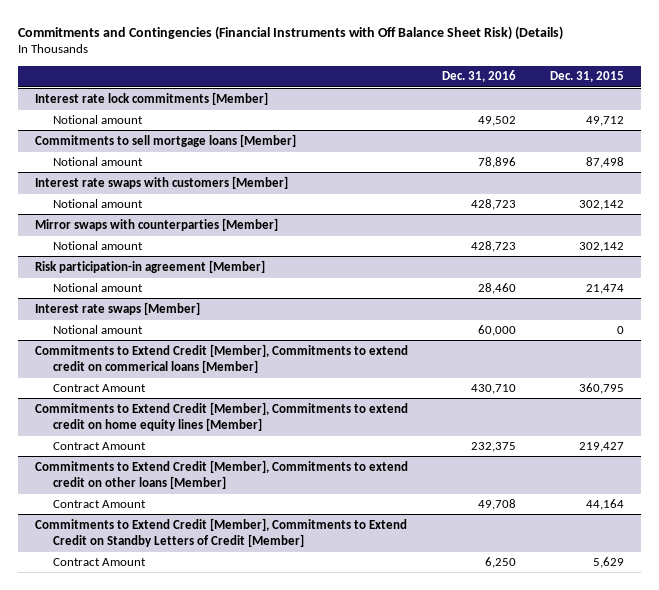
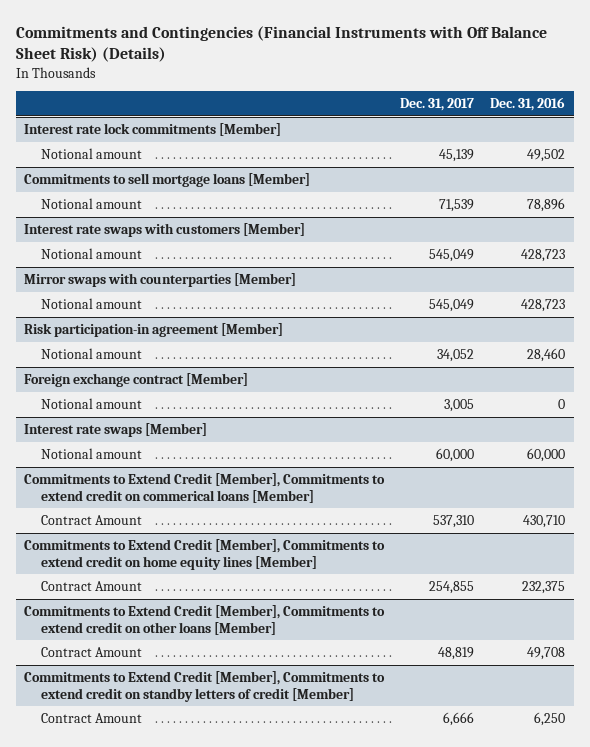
- | Dec. 31, 2016 | Dec. 31, 2015
+ | Dec. 31, 2017 | Dec. 31, 2016
+ Foreign exchange contract [Member]
+ Notional amount | 3,005 | 0
- Commitments to Extend Credit [Member], Commitments to Extend Credit on Standby Letters of Credit [Member]
+ Commitments to Extend Credit [Member], Commitments to extend credit on standby letters of credit [Member]

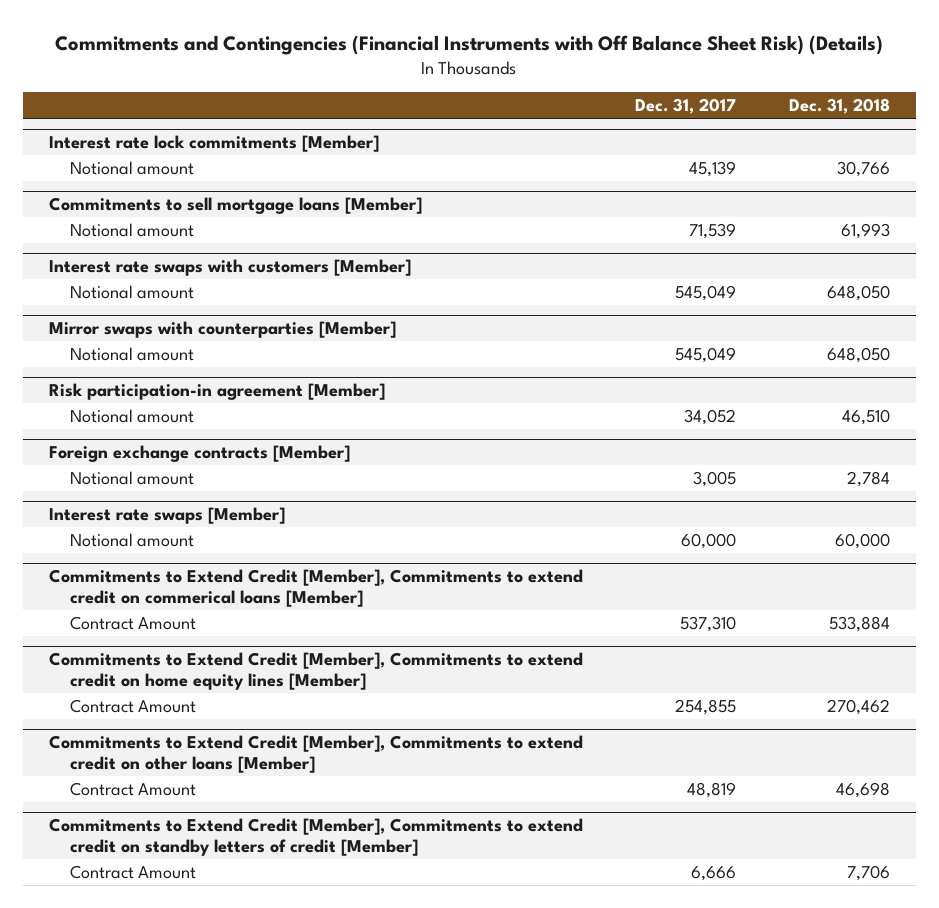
- | Dec. 31, 2017 | Dec. 31, 2016
+ | Dec. 31, 2017 | Dec. 31, 2018
- Foreign exchange contract [Member]
+ Foreign exchange contracts [Member]

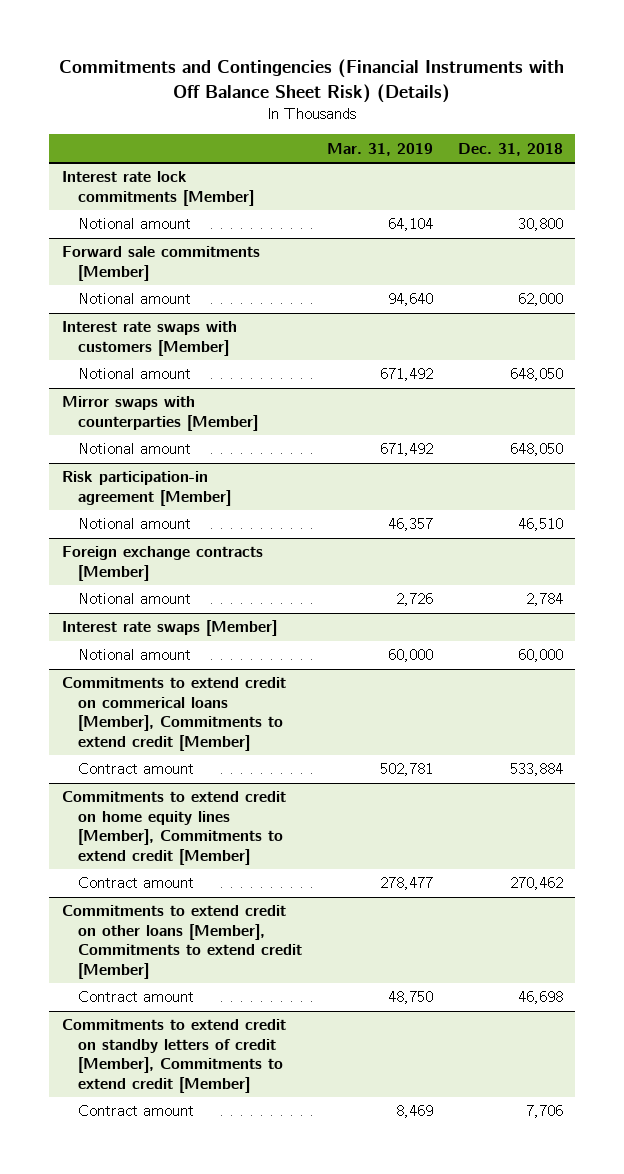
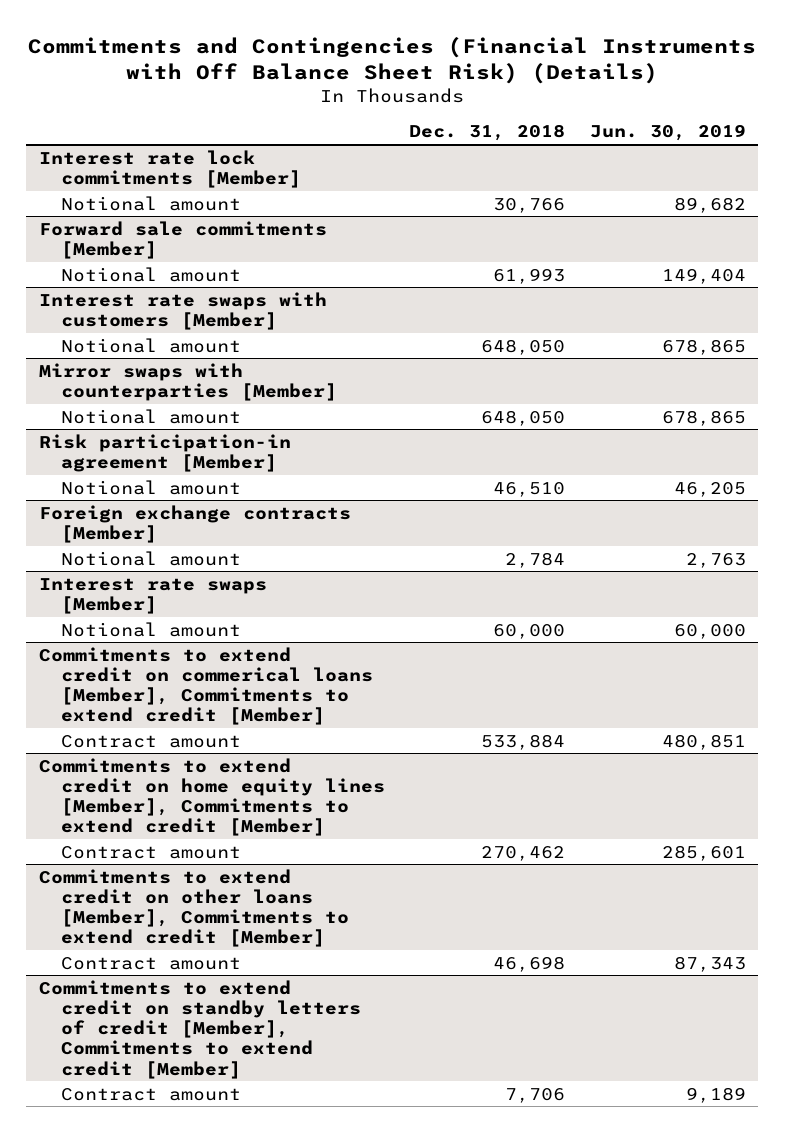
- | Mar. 31, 2019 | Dec. 31, 2018
+ | Dec. 31, 2018 | Jun. 30, 2019
@ Interest rate lock commitments [Member]
- Notional amount | 64,104 | 30,800
+ Notional amount | 30,766 | 89,682
@ Forward sale commitments [Member]
- Notional amount | 94,640 | 62,000
+ Notional amount | 61,993 | 149,404

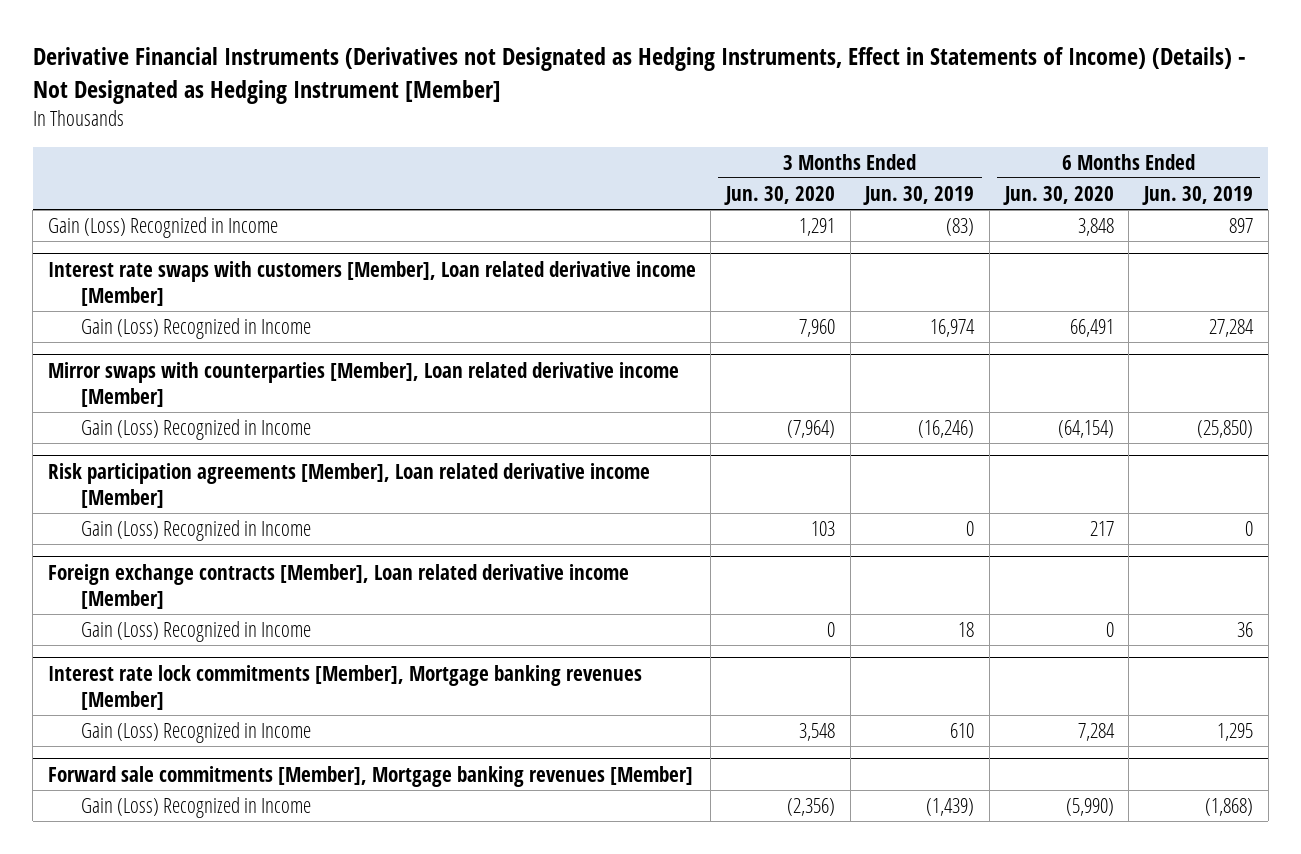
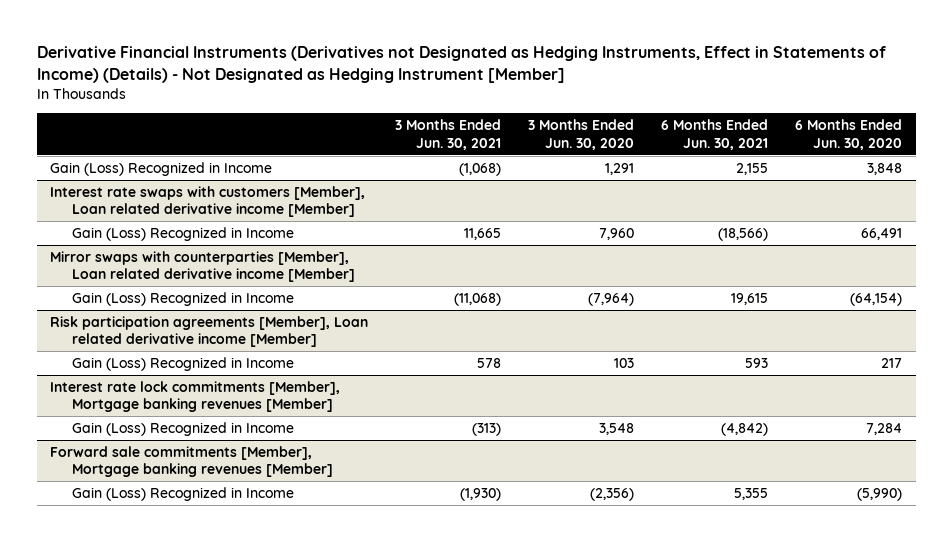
- | 3 Months Ended Jun. 30, 2020 | 3 Months Ended Jun. 30, 2019 | 6 Months Ended Jun. 30, 2020 | 6 Months Ended Jun. 30, 2019
+ | 3 Months Ended Jun. 30, 2021 | 3 Months Ended Jun. 30, 2020 | 6 Months Ended Jun. 30, 2021 | 6 Months Ended Jun. 30, 2020
- Foreign exchange contracts [Member], Loan related derivative income [Member]
- Gain (Loss) Recognized in Income | 0 | 18 | 0 | 36

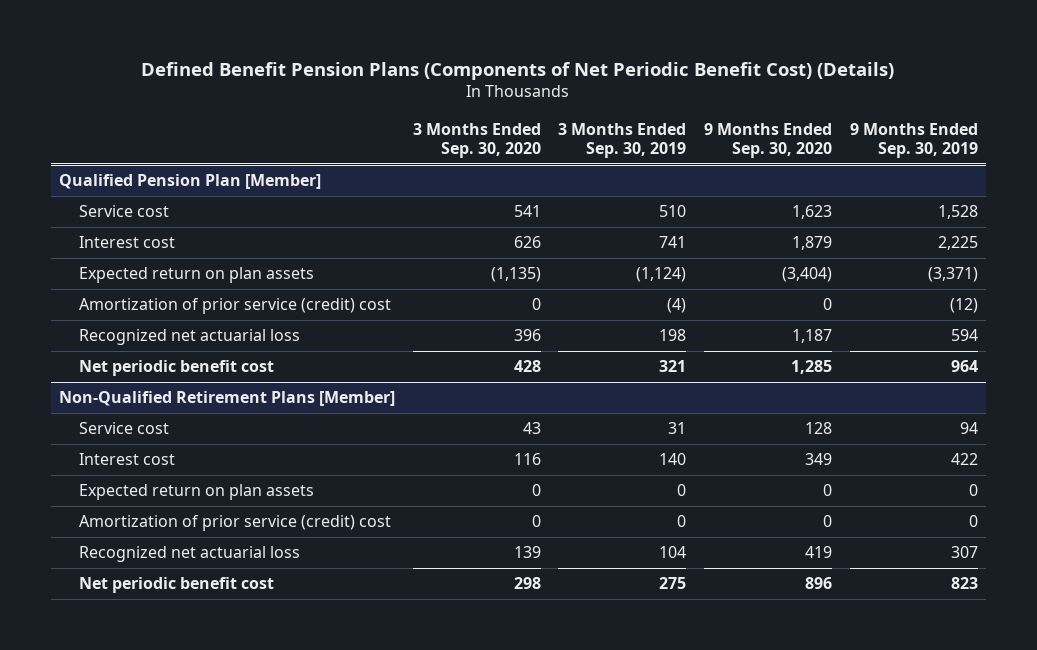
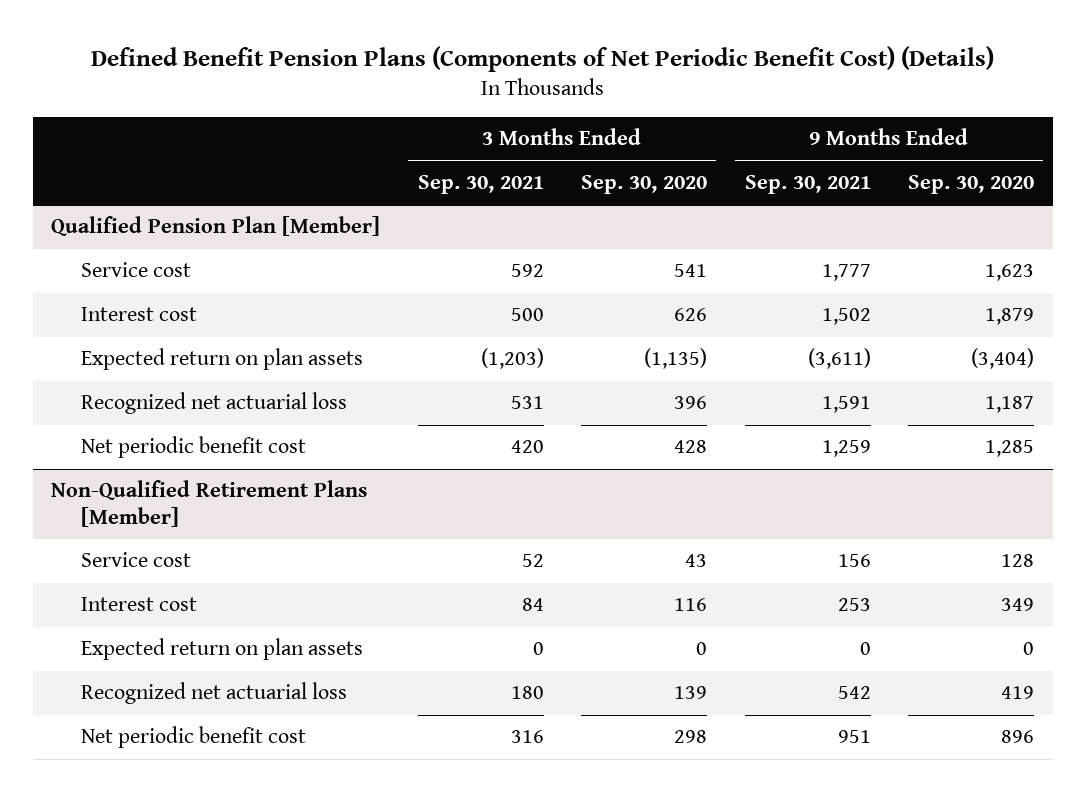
- | 3 Months Ended Sep. 30, 2020 | 3 Months Ended Sep. 30, 2019 | 9 Months Ended Sep. 30, 2020 | 9 Months Ended Sep. 30, 2019
+ | 3 Months Ended Sep. 30, 2021 | 3 Months Ended Sep. 30, 2020 | 9 Months Ended Sep. 30, 2021 | 9 Months Ended Sep. 30, 2020
@ Qualified Pension Plan [Member]
- Amortization of prior service (credit) cost | 0 | (4) | 0 | (12)
@ Non-Qualified Retirement Plans [Member]
- Amortization of prior service (credit) cost | 0 | 0 | 0 | 0

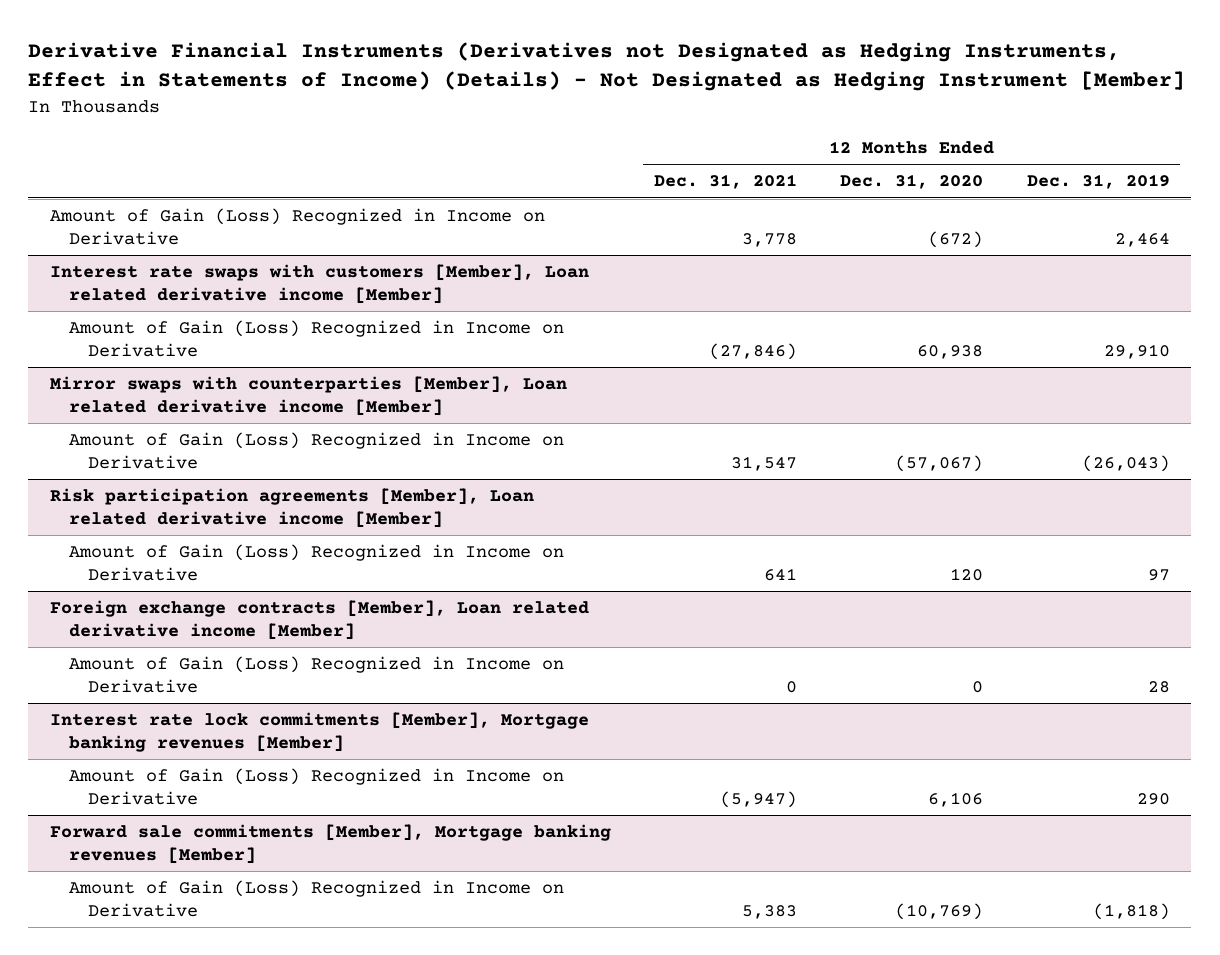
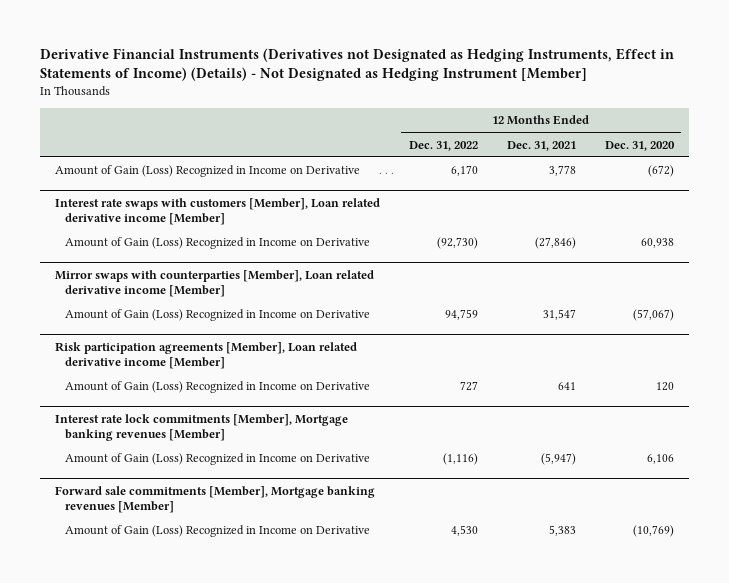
- | 12 Months Ended Dec. 31, 2021 | 12 Months Ended Dec. 31, 2020 | 12 Months Ended Dec. 31, 2019
+ | 12 Months Ended Dec. 31, 2022 | 12 Months Ended Dec. 31, 2021 | 12 Months Ended Dec. 31, 2020
- Foreign exchange contracts [Member], Loan related derivative income [Member]
- Amount of Gain (Loss) Recognized in Income on Derivative | 0 | 0 | 28

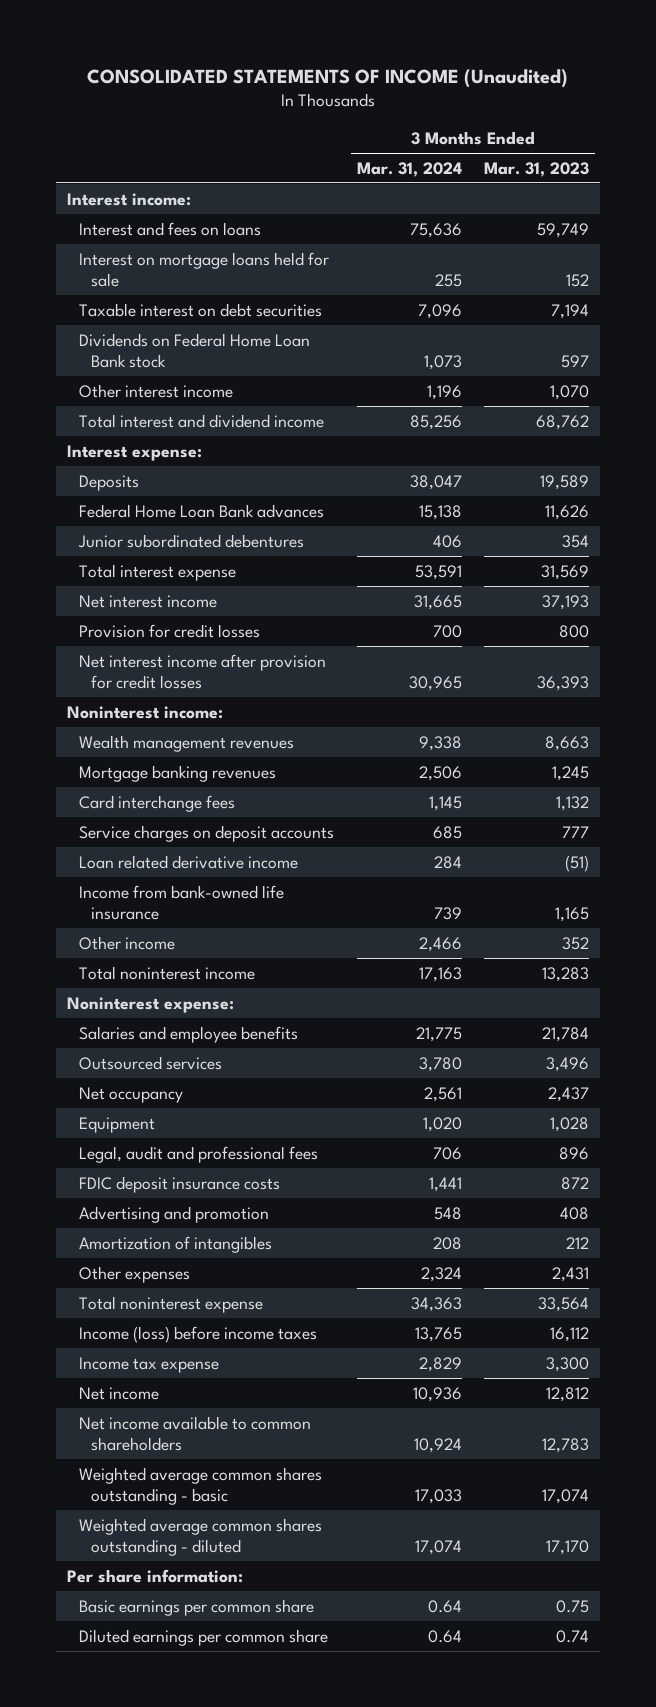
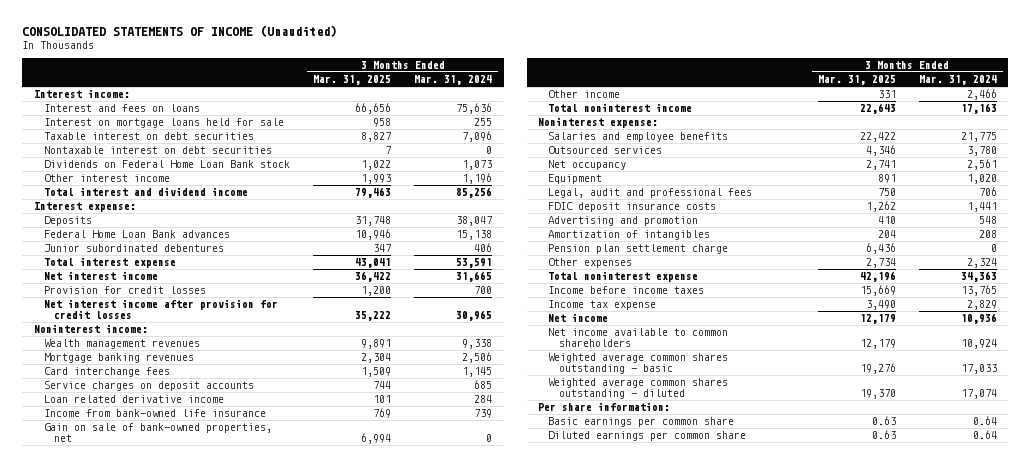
- | 3 Months Ended Mar. 31, 2024 | 3 Months Ended Mar. 31, 2023
+ | 3 Months Ended Mar. 31, 2025 | 3 Months Ended Mar. 31, 2024
+ Nontaxable interest on debt securities | 7 | 0
+ Gain on sale of bank-owned properties, net | 6,994 | 0
+ Pension plan settlement charge | 6,436 | 0
- Income (loss) before income taxes | 13,765 | 16,112
+ Income before income taxes | 15,669 | 13,765

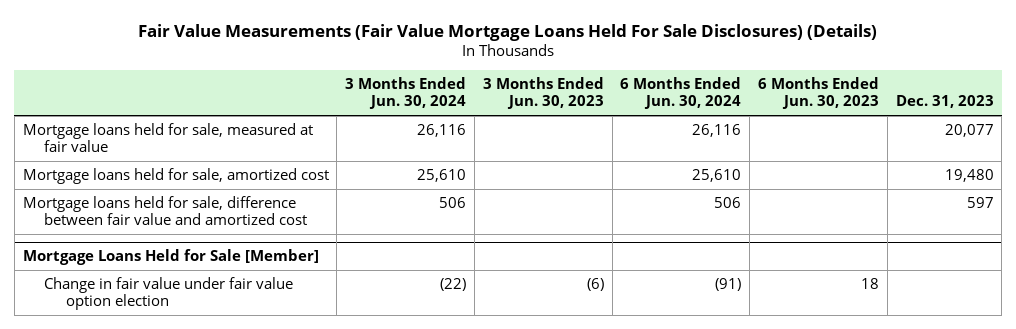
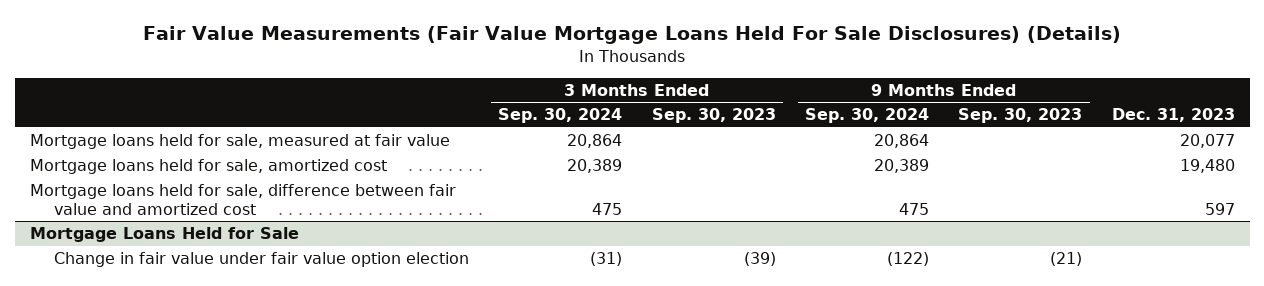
- | 3 Months Ended Jun. 30, 2024 | 3 Months Ended Jun. 30, 2023 | 6 Months Ended Jun. 30, 2024 | 6 Months Ended Jun. 30, 2023 | Dec. 31, 2023
+ | 3 Months Ended Sep. 30, 2024 | 3 Months Ended Sep. 30, 2023 | 9 Months Ended Sep. 30, 2024 | 9 Months Ended Sep. 30, 2023 | Dec. 31, 2023
- Mortgage Loans Held for Sale [Member]
+ Mortgage Loans Held for Sale

